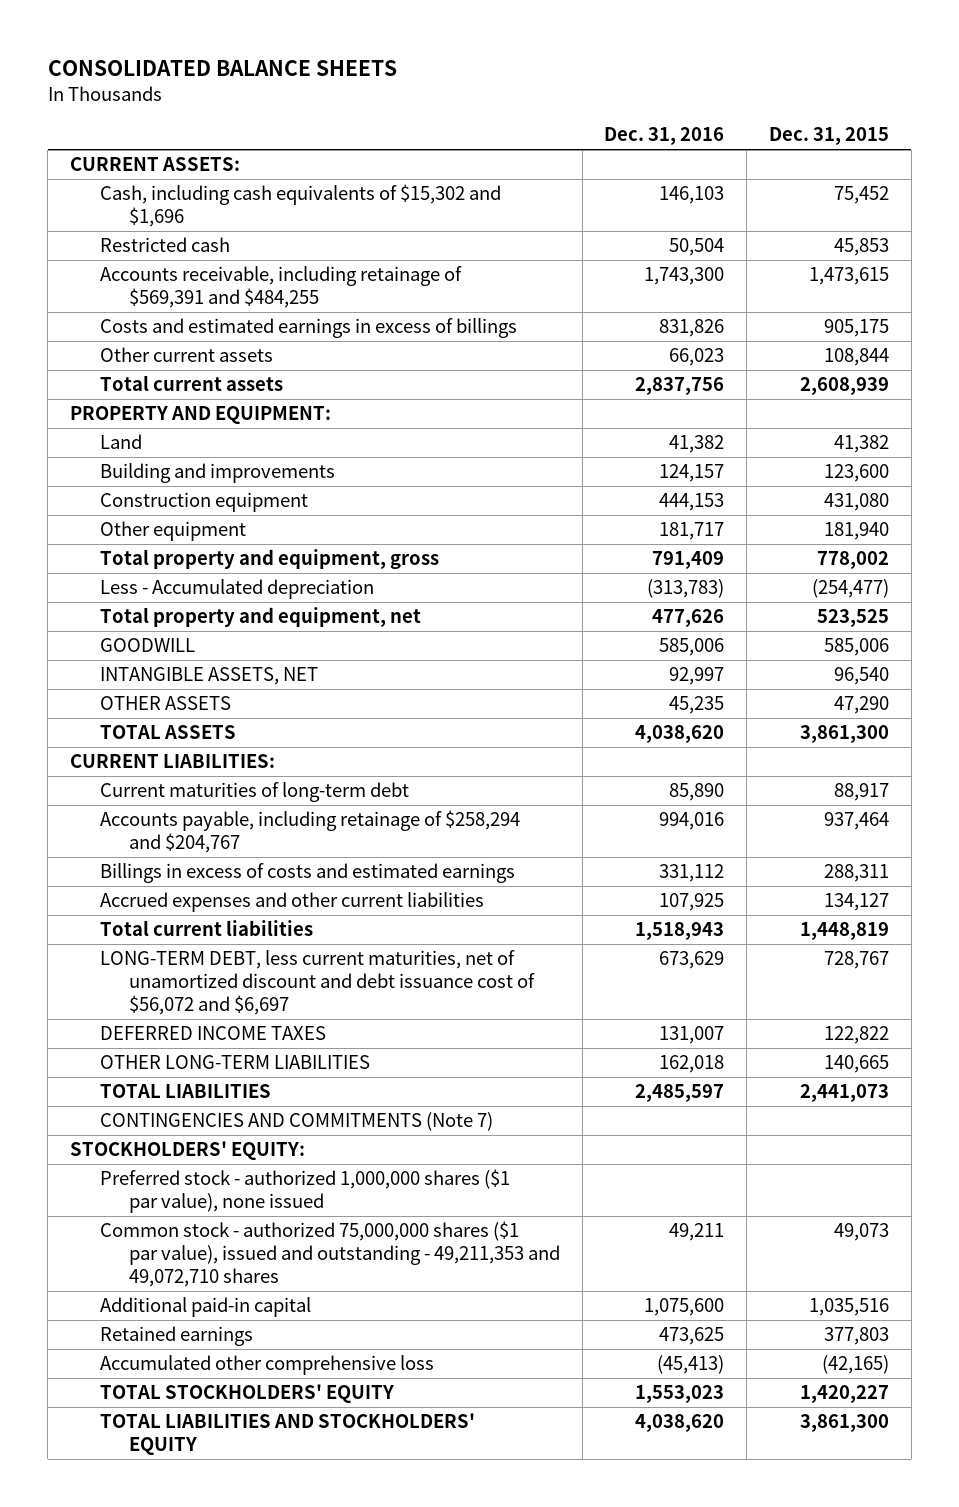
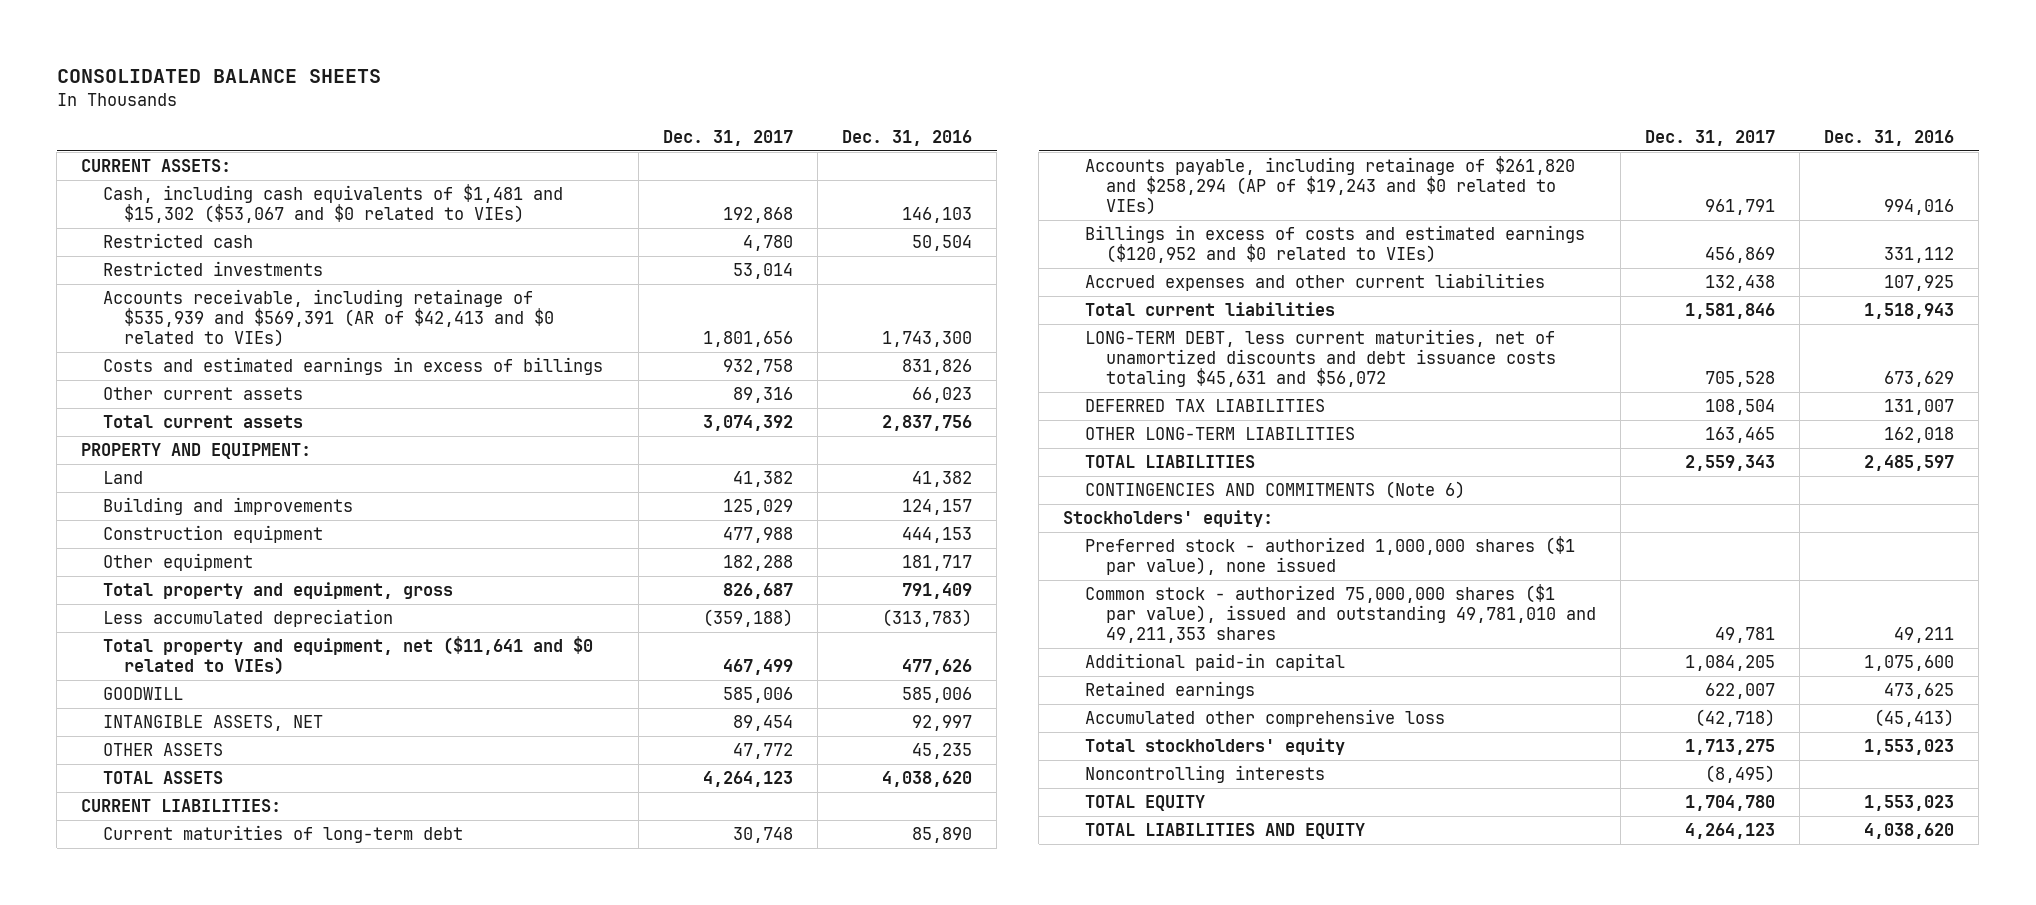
- | Dec. 31, 2016 | Dec. 31, 2015
+ | Dec. 31, 2017 | Dec. 31, 2016
- Cash, including cash equivalents of $15,302 and $1,696 | 146,103 | 75,452
+ Cash, including cash equivalents of $1,481 and $15,302 ($53,067 and $0 related to VIEs) | 192,868 | 146,103
- Accounts receivable, including retainage of $569,391 and $484,255 | 1,743,300 | 1,473,615
+ Restricted investments | 53,014 |
+ Accounts receivable, including retainage of $535,939 and $569,391 (AR of $42,413 and $0 related to VIEs) | 1,801,656 | 1,743,300
- Less - Accumulated depreciation | (313,783) | (254,477)
- Total property and equipment, net | 477,626 | 523,525
+ Less accumulated depreciation | (359,188) | (313,783)
+ Total property and equipment, net ($11,641 and $0 related to VIEs) | 467,499 | 477,626
- Accounts payable, including retainage of $258,294 and $204,767 | 994,016 | 937,464
- Billings in excess of costs and estimated earnings | 331,112 | 288,311
+ Accounts payable, including retainage of $261,820 and $258,294 (AP of $19,243 and $0 related to VIEs) | 961,791 | 994,016
+ Billings in excess of costs and estimated earnings ($120,952 and $0 related to VIEs) | 456,869 | 331,112
- LONG-TERM DEBT, less current maturities, net of unamortized discount and debt issuance cost of $56,072 and $6,697 | 673,629 | 728,767
- DEFERRED INCOME TAXES | 131,007 | 122,822
+ LONG-TERM DEBT, less current maturities, net of unamortized discounts and debt issuance costs totaling $45,631 and $56,072 | 705,528 | 673,629
+ DEFERRED TAX LIABILITIES | 108,504 | 131,007
- CONTINGENCIES AND COMMITMENTS (Note 7)
- STOCKHOLDERS' EQUITY:
+ CONTINGENCIES AND COMMITMENTS (Note 6)
+ Stockholders' equity:
- Common stock - authorized 75,000,000 shares ($1 par value), issued and outstanding - 49,211,353 and 49,072,710 shares | 49,211 | 49,073
+ Common stock - authorized 75,000,000 shares ($1 par value), issued and outstanding 49,781,010 and 49,211,353 shares | 49,781 | 49,211
- TOTAL STOCKHOLDERS' EQUITY | 1,553,023 | 1,420,227
- TOTAL LIABILITIES AND STOCKHOLDERS' EQUITY | 4,038,620 | 3,861,300
+ Total stockholders' equity | 1,713,275 | 1,553,023
+ Noncontrolling interests | (8,495) |
+ TOTAL EQUITY | 1,704,780 | 1,553,023
+ TOTAL LIABILITIES AND EQUITY | 4,264,123 | 4,038,620

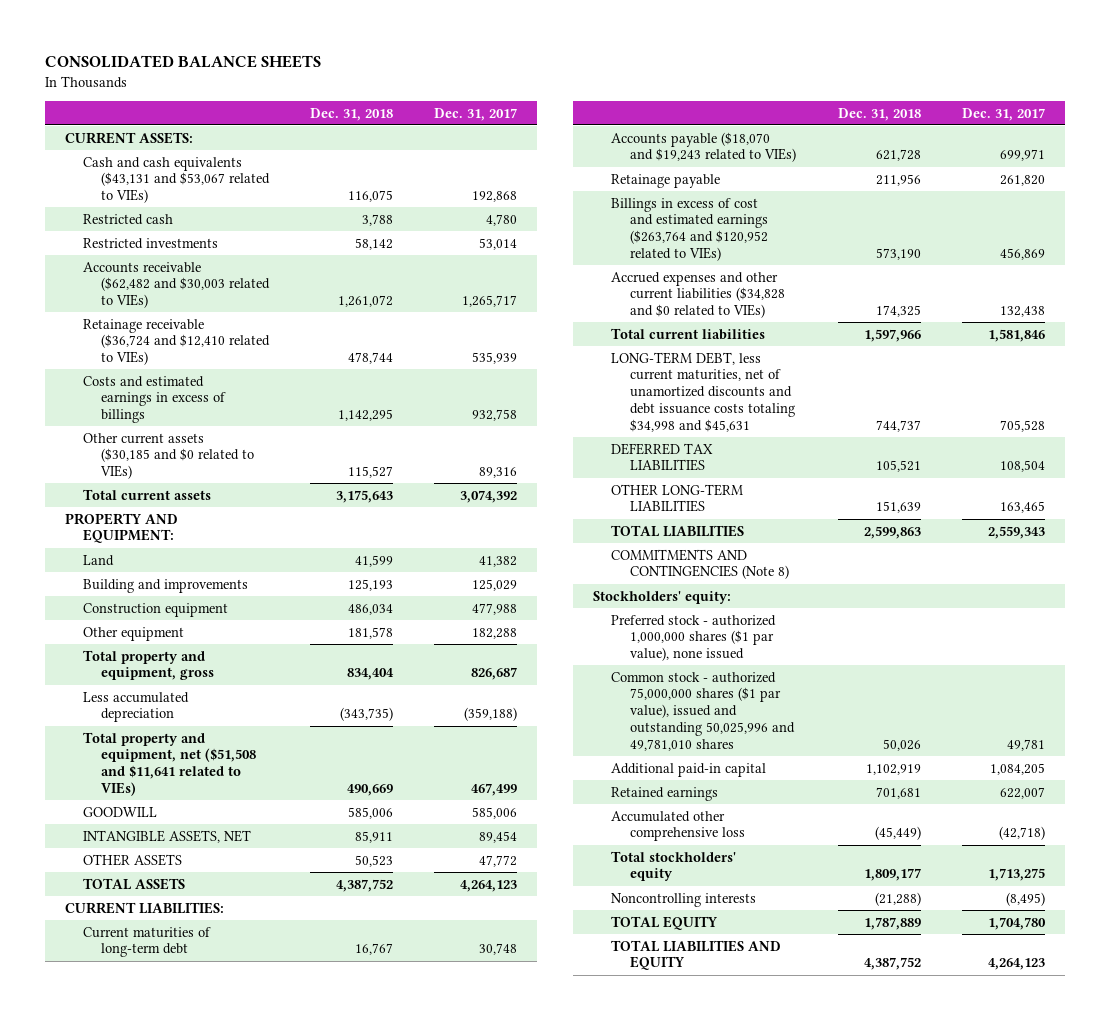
- | Dec. 31, 2017 | Dec. 31, 2016
+ | Dec. 31, 2018 | Dec. 31, 2017
- Cash, including cash equivalents of $1,481 and $15,302 ($53,067 and $0 related to VIEs) | 192,868 | 146,103
+ Cash and cash equivalents ($43,131 and $53,067 related to VIEs) | 116,075 | 192,868
- Accounts receivable, including retainage of $535,939 and $569,391 (AR of $42,413 and $0 related to VIEs) | 1,801,656 | 1,743,300
+ Accounts receivable ($62,482 and $30,003 related to VIEs) | 1,261,072 | 1,265,717
+ Retainage receivable ($36,724 and $12,410 related to VIEs) | 478,744 | 535,939
- Other current assets | 89,316 | 66,023
+ Other current assets ($30,185 and $0 related to VIEs) | 115,527 | 89,316
- Total property and equipment, net ($11,641 and $0 related to VIEs) | 467,499 | 477,626
+ Total property and equipment, net ($51,508 and $11,641 related to VIEs) | 490,669 | 467,499
- Accounts payable, including retainage of $261,820 and $258,294 (AP of $19,243 and $0 related to VIEs) | 961,791 | 994,016
- Billings in excess of costs and estimated earnings ($120,952 and $0 related to VIEs) | 456,869 | 331,112
- Accrued expenses and other current liabilities | 132,438 | 107,925
+ Accounts payable ($18,070 and $19,243 related to VIEs) | 621,728 | 699,971
+ Retainage payable | 211,956 | 261,820
+ Billings in excess of cost and estimated earnings ($263,764 and $120,952 related to VIEs) | 573,190 | 456,869
+ Accrued expenses and other current liabilities ($34,828 and $0 related to VIEs) | 174,325 | 132,438
- LONG-TERM DEBT, less current maturities, net of unamortized discounts and debt issuance costs totaling $45,631 and $56,072 | 705,528 | 673,629
+ LONG-TERM DEBT, less current maturities, net of unamortized discounts and debt issuance costs totaling $34,998 and $45,631 | 744,737 | 705,528
- CONTINGENCIES AND COMMITMENTS (Note 6)
+ COMMITMENTS AND CONTINGENCIES (Note 8)
- Common stock - authorized 75,000,000 shares ($1 par value), issued and outstanding 49,781,010 and 49,211,353 shares | 49,781 | 49,211
+ Common stock - authorized 75,000,000 shares ($1 par value), issued and outstanding 50,025,996 and 49,781,010 shares | 50,026 | 49,781

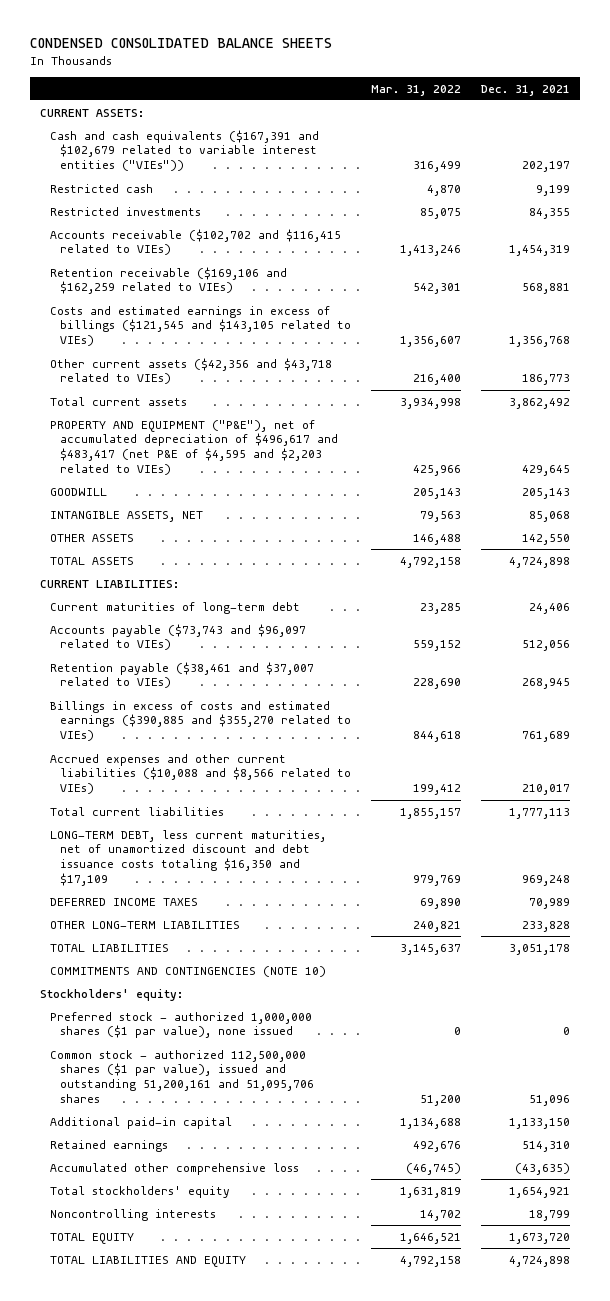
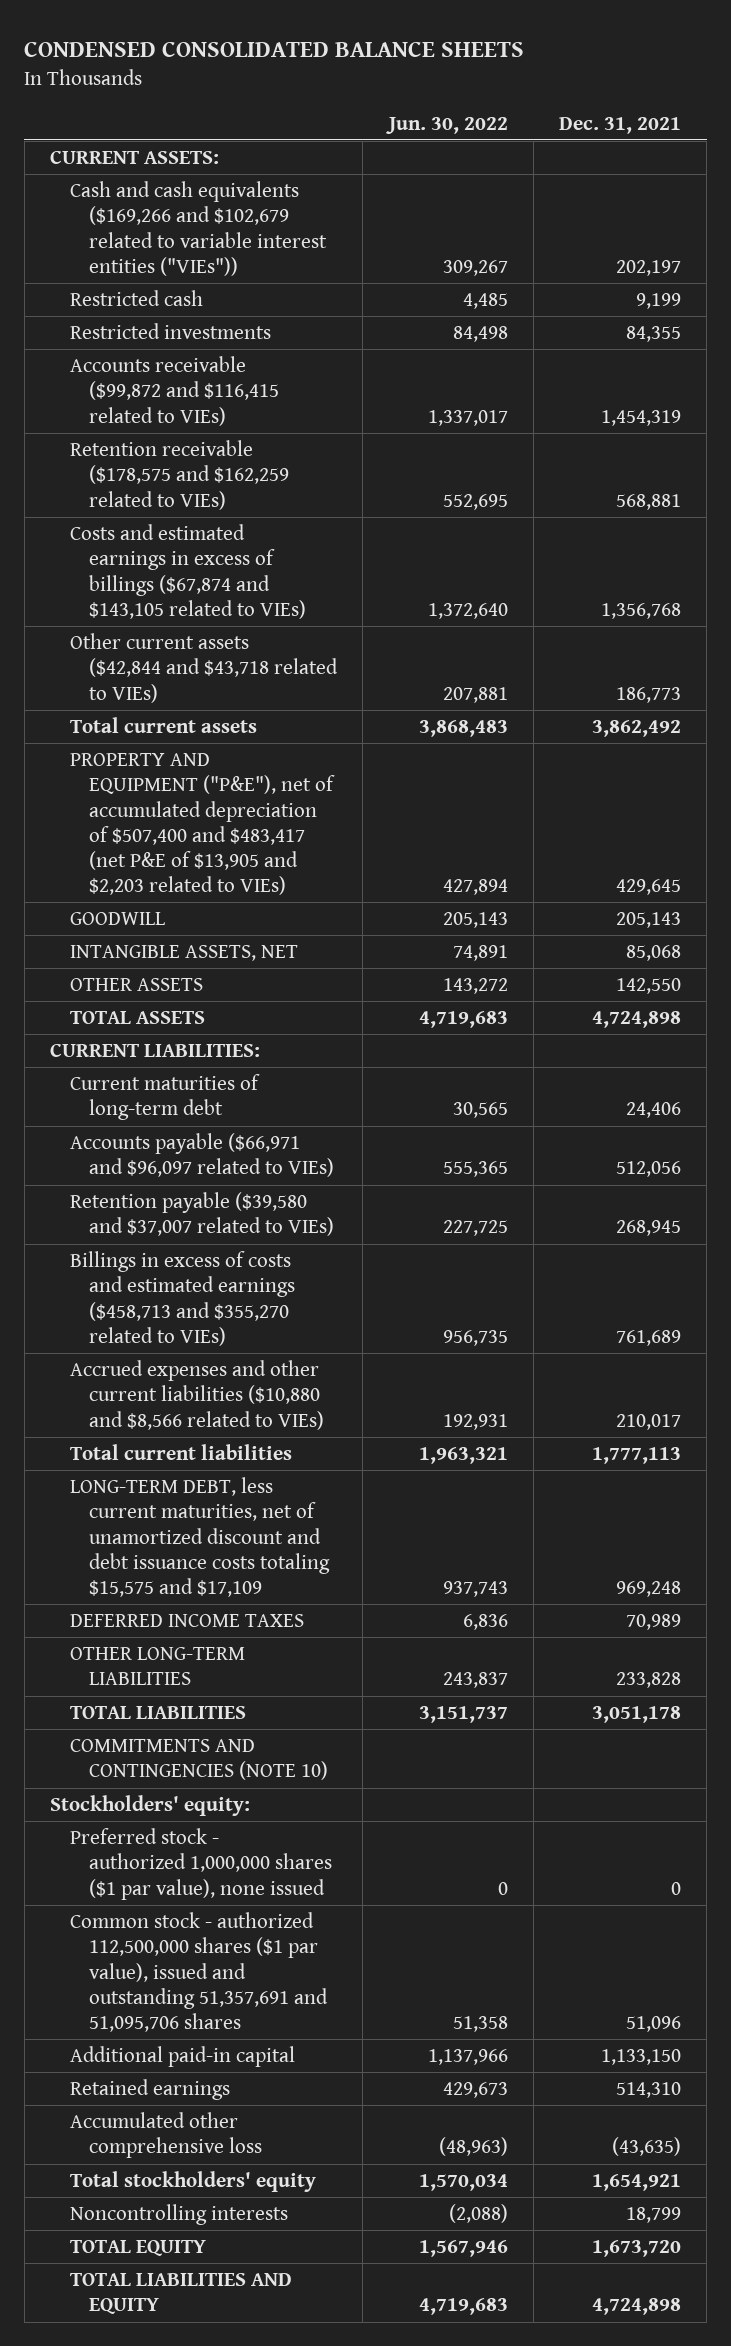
- | Mar. 31, 2022 | Dec. 31, 2021
+ | Jun. 30, 2022 | Dec. 31, 2021
- Cash and cash equivalents ($167,391 and $102,679 related to variable interest entities ("VIEs")) | 316,499 | 202,197
+ Cash and cash equivalents ($169,266 and $102,679 related to variable interest entities ("VIEs")) | 309,267 | 202,197
- Accounts receivable ($102,702 and $116,415 related to VIEs) | 1,413,246 | 1,454,319
- Retention receivable ($169,106 and $162,259 related to VIEs) | 542,301 | 568,881
- Costs and estimated earnings in excess of billings ($121,545 and $143,105 related to VIEs) | 1,356,607 | 1,356,768
- Other current assets ($42,356 and $43,718 related to VIEs) | 216,400 | 186,773
+ Accounts receivable ($99,872 and $116,415 related to VIEs) | 1,337,017 | 1,454,319
+ Retention receivable ($178,575 and $162,259 related to VIEs) | 552,695 | 568,881
+ Costs and estimated earnings in excess of billings ($67,874 and $143,105 related to VIEs) | 1,372,640 | 1,356,768
+ Other current assets ($42,844 and $43,718 related to VIEs) | 207,881 | 186,773
- PROPERTY AND EQUIPMENT ("P&E"), net of accumulated depreciation of $496,617 and $483,417 (net P&E of $4,595 and $2,203 related to VIEs) | 425,966 | 429,645
+ PROPERTY AND EQUIPMENT ("P&E"), net of accumulated depreciation of $507,400 and $483,417 (net P&E of $13,905 and $2,203 related to VIEs) | 427,894 | 429,645
- Accounts payable ($73,743 and $96,097 related to VIEs) | 559,152 | 512,056
- Retention payable ($38,461 and $37,007 related to VIEs) | 228,690 | 268,945
- Billings in excess of costs and estimated earnings ($390,885 and $355,270 related to VIEs) | 844,618 | 761,689
- Accrued expenses and other current liabilities ($10,088 and $8,566 related to VIEs) | 199,412 | 210,017
+ Accounts payable ($66,971 and $96,097 related to VIEs) | 555,365 | 512,056
+ Retention payable ($39,580 and $37,007 related to VIEs) | 227,725 | 268,945
+ Billings in excess of costs and estimated earnings ($458,713 and $355,270 related to VIEs) | 956,735 | 761,689
+ Accrued expenses and other current liabilities ($10,880 and $8,566 related to VIEs) | 192,931 | 210,017
- LONG-TERM DEBT, less current maturities, net of unamortized discount and debt issuance costs totaling $16,350 and $17,109 | 979,769 | 969,248
+ LONG-TERM DEBT, less current maturities, net of unamortized discount and debt issuance costs totaling $15,575 and $17,109 | 937,743 | 969,248
- Common stock - authorized 112,500,000 shares ($1 par value), issued and outstanding 51,200,161 and 51,095,706 shares | 51,200 | 51,096
+ Common stock - authorized 112,500,000 shares ($1 par value), issued and outstanding 51,357,691 and 51,095,706 shares | 51,358 | 51,096

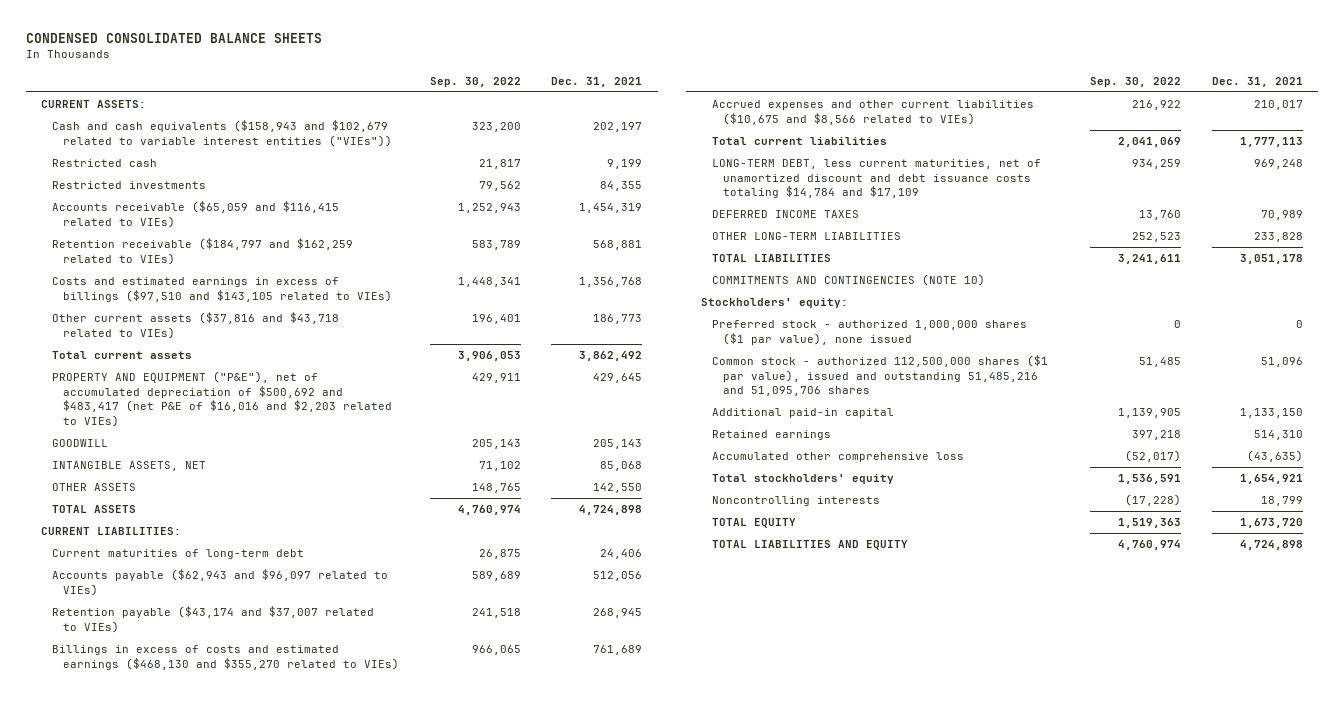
- | Jun. 30, 2022 | Dec. 31, 2021
+ | Sep. 30, 2022 | Dec. 31, 2021
- Cash and cash equivalents ($169,266 and $102,679 related to variable interest entities ("VIEs")) | 309,267 | 202,197
+ Cash and cash equivalents ($158,943 and $102,679 related to variable interest entities ("VIEs")) | 323,200 | 202,197
- Accounts receivable ($99,872 and $116,415 related to VIEs) | 1,337,017 | 1,454,319
- Retention receivable ($178,575 and $162,259 related to VIEs) | 552,695 | 568,881
- Costs and estimated earnings in excess of billings ($67,874 and $143,105 related to VIEs) | 1,372,640 | 1,356,768
- Other current assets ($42,844 and $43,718 related to VIEs) | 207,881 | 186,773
+ Accounts receivable ($65,059 and $116,415 related to VIEs) | 1,252,943 | 1,454,319
+ Retention receivable ($184,797 and $162,259 related to VIEs) | 583,789 | 568,881
+ Costs and estimated earnings in excess of billings ($97,510 and $143,105 related to VIEs) | 1,448,341 | 1,356,768
+ Other current assets ($37,816 and $43,718 related to VIEs) | 196,401 | 186,773
- PROPERTY AND EQUIPMENT ("P&E"), net of accumulated depreciation of $507,400 and $483,417 (net P&E of $13,905 and $2,203 related to VIEs) | 427,894 | 429,645
+ PROPERTY AND EQUIPMENT ("P&E"), net of accumulated depreciation of $500,692 and $483,417 (net P&E of $16,016 and $2,203 related to VIEs) | 429,911 | 429,645
- Accounts payable ($66,971 and $96,097 related to VIEs) | 555,365 | 512,056
- Retention payable ($39,580 and $37,007 related to VIEs) | 227,725 | 268,945
- Billings in excess of costs and estimated earnings ($458,713 and $355,270 related to VIEs) | 956,735 | 761,689
- Accrued expenses and other current liabilities ($10,880 and $8,566 related to VIEs) | 192,931 | 210,017
+ Accounts payable ($62,943 and $96,097 related to VIEs) | 589,689 | 512,056
+ Retention payable ($43,174 and $37,007 related to VIEs) | 241,518 | 268,945
+ Billings in excess of costs and estimated earnings ($468,130 and $355,270 related to VIEs) | 966,065 | 761,689
+ Accrued expenses and other current liabilities ($10,675 and $8,566 related to VIEs) | 216,922 | 210,017
- LONG-TERM DEBT, less current maturities, net of unamortized discount and debt issuance costs totaling $15,575 and $17,109 | 937,743 | 969,248
+ LONG-TERM DEBT, less current maturities, net of unamortized discount and debt issuance costs totaling $14,784 and $17,109 | 934,259 | 969,248
- Common stock - authorized 112,500,000 shares ($1 par value), issued and outstanding 51,357,691 and 51,095,706 shares | 51,358 | 51,096
+ Common stock - authorized 112,500,000 shares ($1 par value), issued and outstanding 51,485,216 and 51,095,706 shares | 51,485 | 51,096

